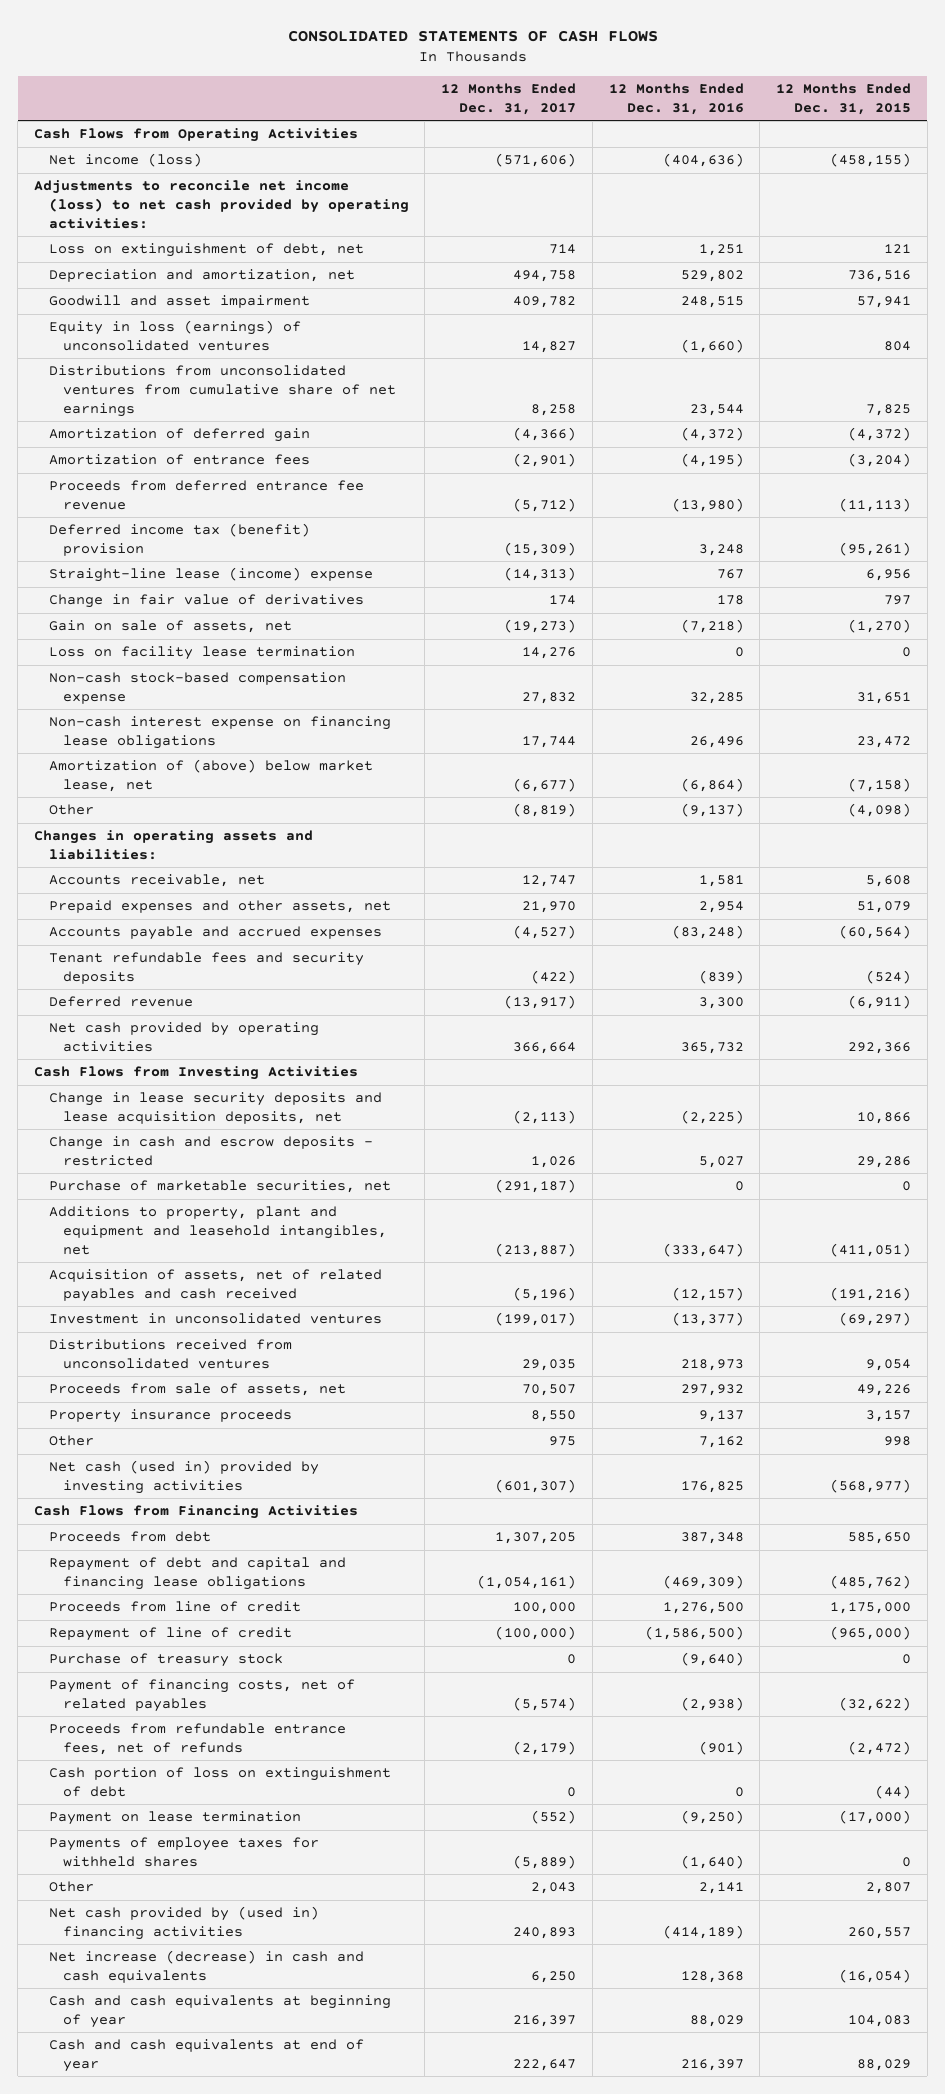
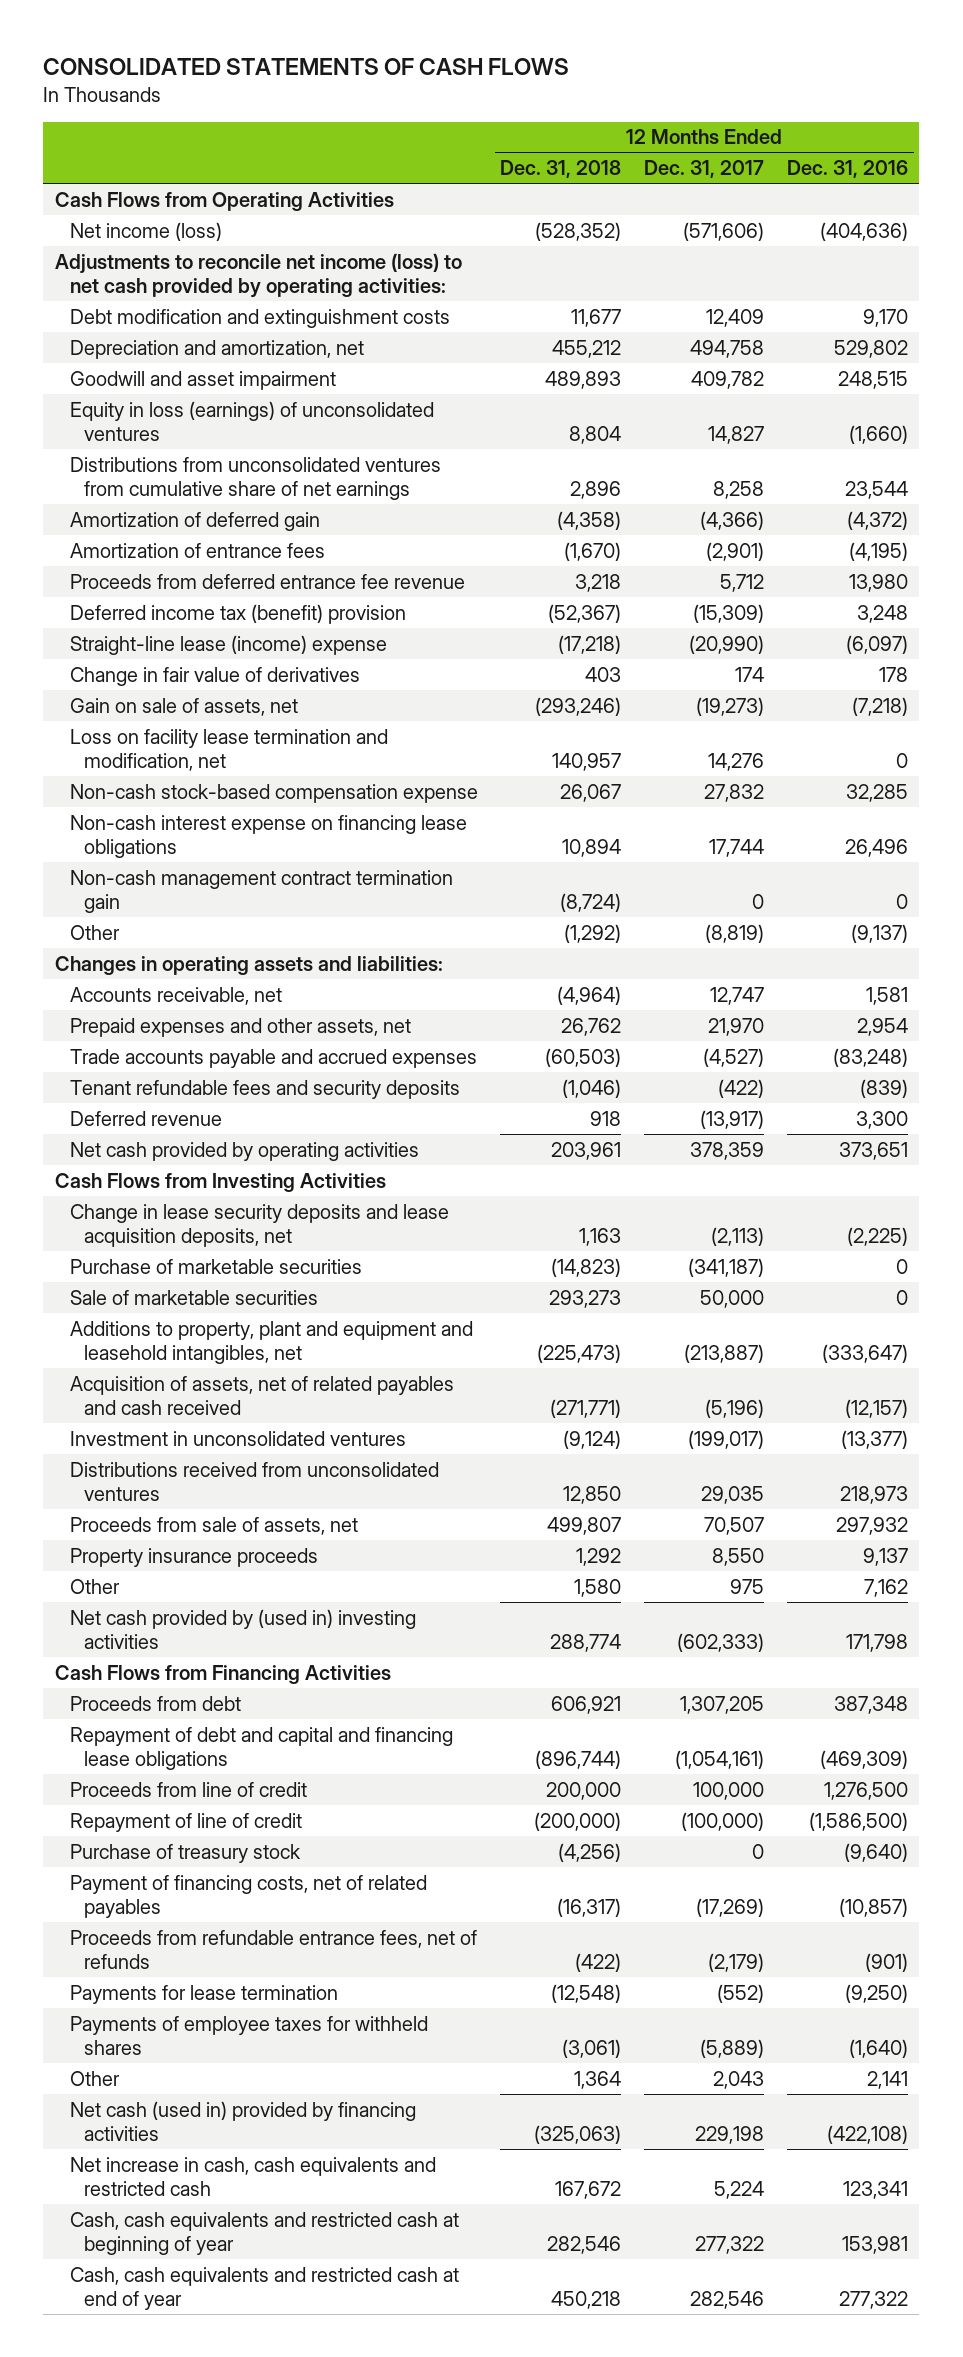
- | 12 Months Ended Dec. 31, 2017 | 12 Months Ended Dec. 31, 2016 | 12 Months Ended Dec. 31, 2015
+ | 12 Months Ended Dec. 31, 2018 | 12 Months Ended Dec. 31, 2017 | 12 Months Ended Dec. 31, 2016
- Loss on extinguishment of debt, net | 714 | 1,251 | 121
+ Debt modification and extinguishment costs | 11,677 | 12,409 | 9,170
- Proceeds from deferred entrance fee revenue | (5,712) | (13,980) | (11,113)
+ Proceeds from deferred entrance fee revenue | 3,218 | 5,712 | 13,980
- Straight-line lease (income) expense | (14,313) | 767 | 6,956
+ Straight-line lease (income) expense | (17,218) | (20,990) | (6,097)
- Loss on facility lease termination | 14,276 | 0 | 0
+ Loss on facility lease termination and modification, net | 140,957 | 14,276 | 0
- Amortization of (above) below market lease, net | (6,677) | (6,864) | (7,158)
+ Non-cash management contract termination gain | (8,724) | 0 | 0
- Accounts payable and accrued expenses | (4,527) | (83,248) | (60,564)
+ Trade accounts payable and accrued expenses | (60,503) | (4,527) | (83,248)
- Net cash provided by operating activities | 366,664 | 365,732 | 292,366
+ Net cash provided by operating activities | 203,961 | 378,359 | 373,651
- Change in cash and escrow deposits - restricted | 1,026 | 5,027 | 29,286
- Purchase of marketable securities, net | (291,187) | 0 | 0
+ Purchase of marketable securities | (14,823) | (341,187) | 0
+ Sale of marketable securities | 293,273 | 50,000 | 0
- Net cash (used in) provided by investing activities | (601,307) | 176,825 | (568,977)
+ Net cash provided by (used in) investing activities | 288,774 | (602,333) | 171,798
- Payment of financing costs, net of related payables | (5,574) | (2,938) | (32,622)
+ Payment of financing costs, net of related payables | (16,317) | (17,269) | (10,857)
- Cash portion of loss on extinguishment of debt | 0 | 0 | (44)
- Payment on lease termination | (552) | (9,250) | (17,000)
+ Payments for lease termination | (12,548) | (552) | (9,250)
- Net cash provided by (used in) financing activities | 240,893 | (414,189) | 260,557
- Net increase (decrease) in cash and cash equivalents | 6,250 | 128,368 | (16,054)
- Cash and cash equivalents at beginning of year | 216,397 | 88,029 | 104,083
- Cash and cash equivalents at end of year | 222,647 | 216,397 | 88,029
+ Net cash (used in) provided by financing activities | (325,063) | 229,198 | (422,108)
+ Net increase in cash, cash equivalents and restricted cash | 167,672 | 5,224 | 123,341
+ Cash, cash equivalents and restricted cash at beginning of year | 282,546 | 277,322 | 153,981
+ Cash, cash equivalents and restricted cash at end of year | 450,218 | 282,546 | 277,322

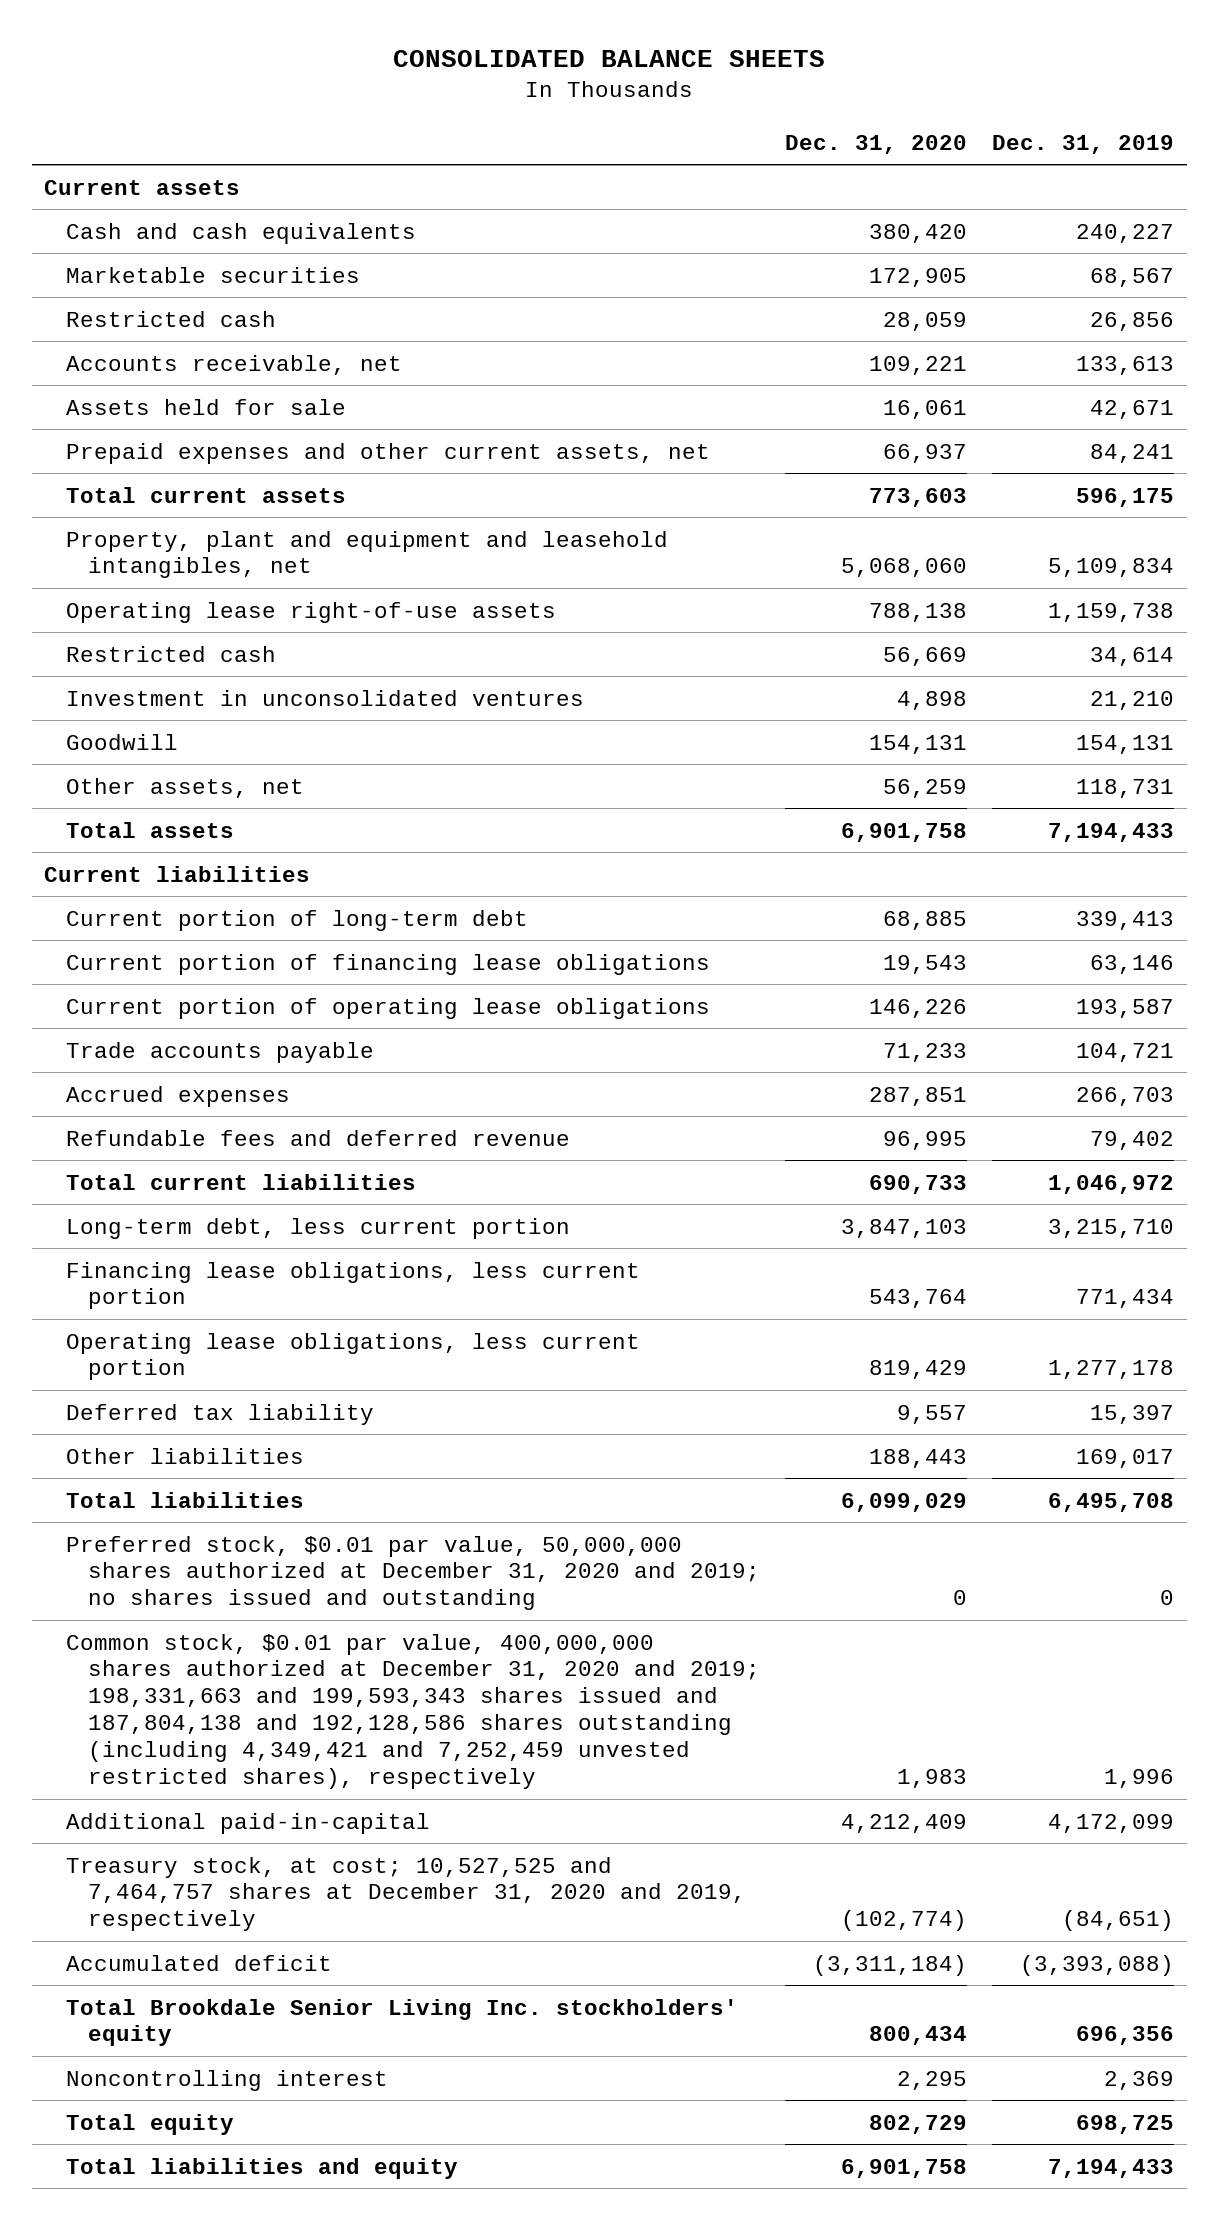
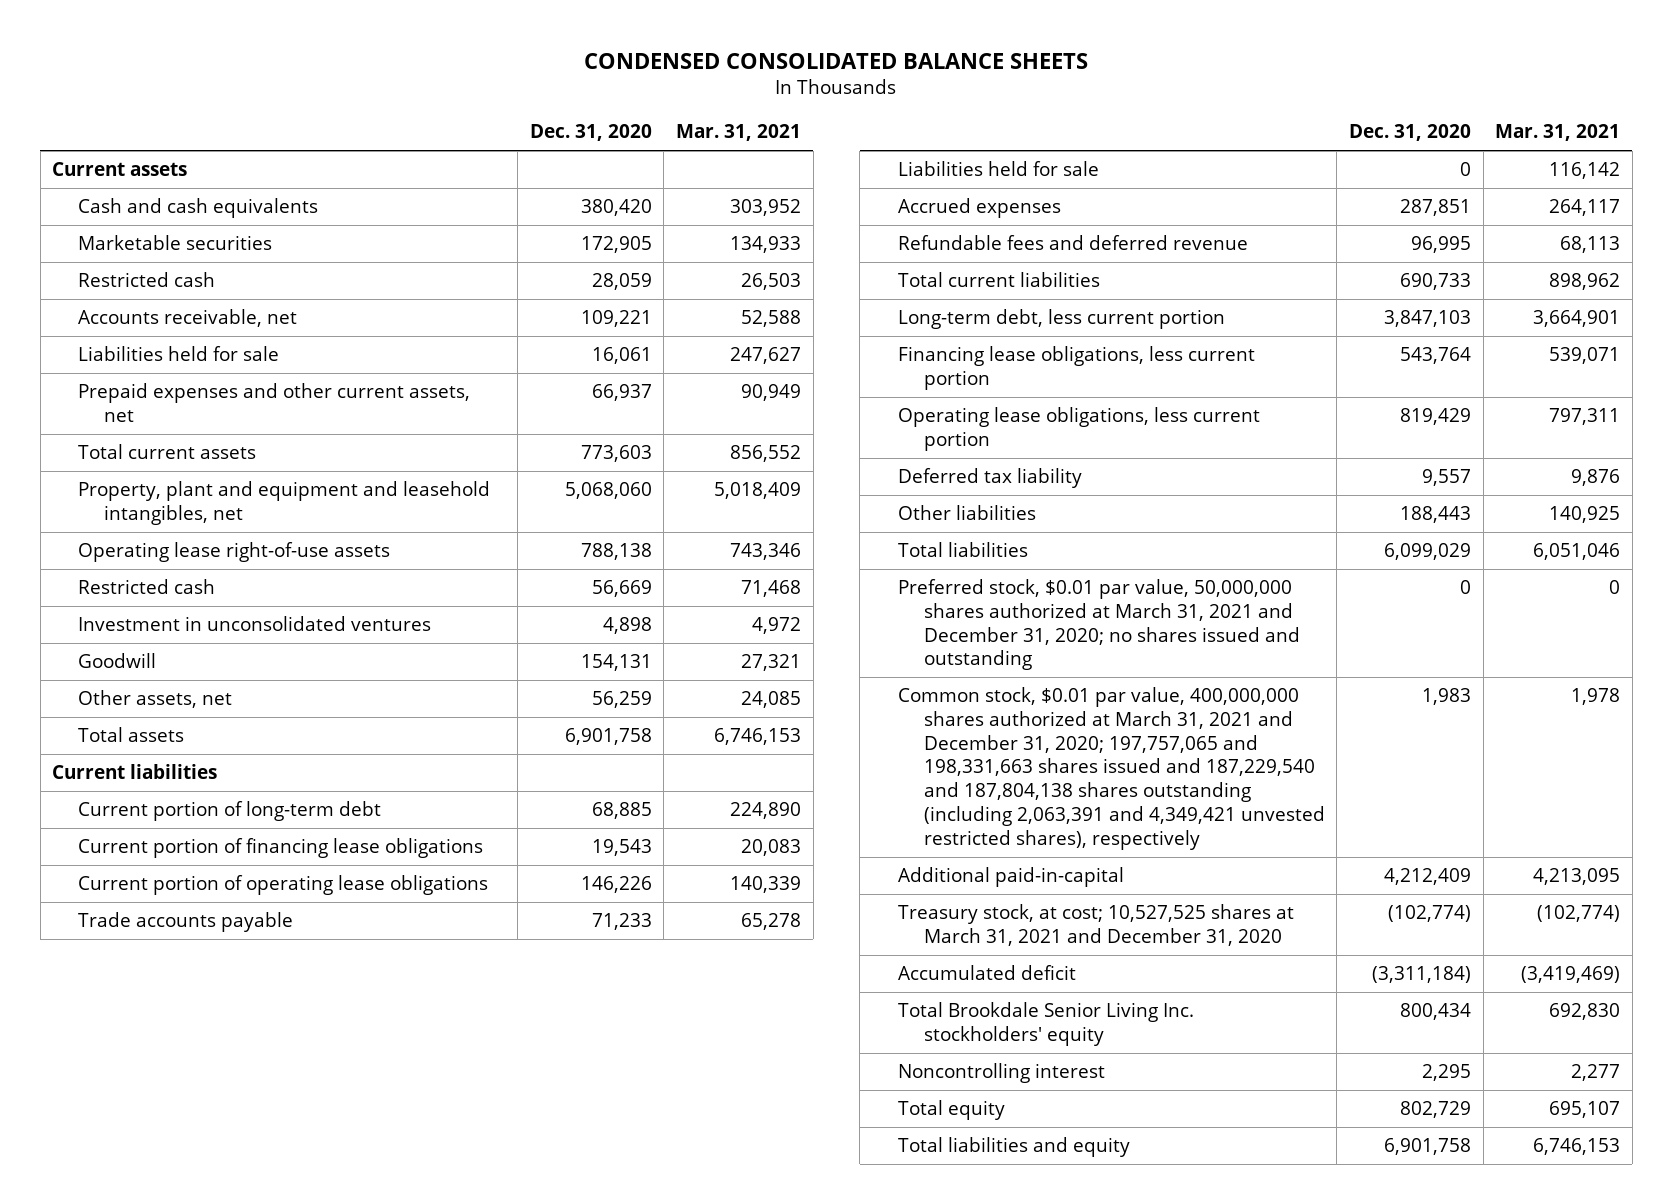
- CONSOLIDATED BALANCE SHEETS
+ CONDENSED CONSOLIDATED BALANCE SHEETS
- | Dec. 31, 2020 | Dec. 31, 2019
+ | Dec. 31, 2020 | Mar. 31, 2021
- Assets held for sale | 16,061 | 42,671
+ Liabilities held for sale | 16,061 | 247,627
+ Liabilities held for sale | 0 | 116,142
- Preferred stock, $0.01 par value, 50,000,000 shares authorized at December 31, 2020 and 2019; no shares issued and outstanding | 0 | 0
- Common stock, $0.01 par value, 400,000,000 shares authorized at December 31, 2020 and 2019; 198,331,663 and 199,593,343 shares issued and 187,804,138 and 192,128,586 shares outstanding (including 4,349,421 and 7,252,459 unvested restricted shares), respectively | 1,983 | 1,996
+ Preferred stock, $0.01 par value, 50,000,000 shares authorized at March 31, 2021 and December 31, 2020; no shares issued and outstanding | 0 | 0
+ Common stock, $0.01 par value, 400,000,000 shares authorized at March 31, 2021 and December 31, 2020; 197,757,065 and 198,331,663 shares issued and 187,229,540 and 187,804,138 shares outstanding (including 2,063,391 and 4,349,421 unvested restricted shares), respectively | 1,983 | 1,978
- Treasury stock, at cost; 10,527,525 and 7,464,757 shares at December 31, 2020 and 2019, respectively | (102,774) | (84,651)
+ Treasury stock, at cost; 10,527,525 shares at March 31, 2021 and December 31, 2020 | (102,774) | (102,774)

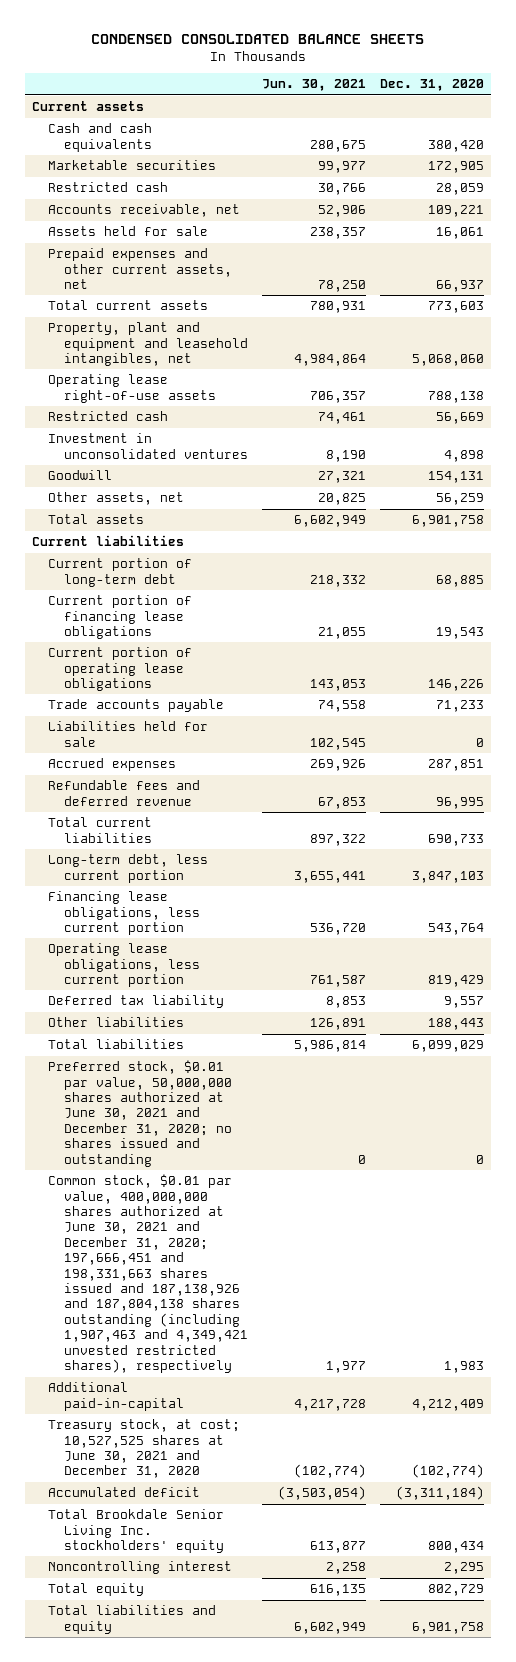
- | Dec. 31, 2020 | Mar. 31, 2021
+ | Jun. 30, 2021 | Dec. 31, 2020
- Liabilities held for sale | 16,061 | 247,627
+ Assets held for sale | 238,357 | 16,061
- Preferred stock, $0.01 par value, 50,000,000 shares authorized at March 31, 2021 and December 31, 2020; no shares issued and outstanding | 0 | 0
- Common stock, $0.01 par value, 400,000,000 shares authorized at March 31, 2021 and December 31, 2020; 197,757,065 and 198,331,663 shares issued and 187,229,540 and 187,804,138 shares outstanding (including 2,063,391 and 4,349,421 unvested restricted shares), respectively | 1,983 | 1,978
+ Preferred stock, $0.01 par value, 50,000,000 shares authorized at June 30, 2021 and December 31, 2020; no shares issued and outstanding | 0 | 0
+ Common stock, $0.01 par value, 400,000,000 shares authorized at June 30, 2021 and December 31, 2020; 197,666,451 and 198,331,663 shares issued and 187,138,926 and 187,804,138 shares outstanding (including 1,907,463 and 4,349,421 unvested restricted shares), respectively | 1,977 | 1,983
- Treasury stock, at cost; 10,527,525 shares at March 31, 2021 and December 31, 2020 | (102,774) | (102,774)
+ Treasury stock, at cost; 10,527,525 shares at June 30, 2021 and December 31, 2020 | (102,774) | (102,774)

